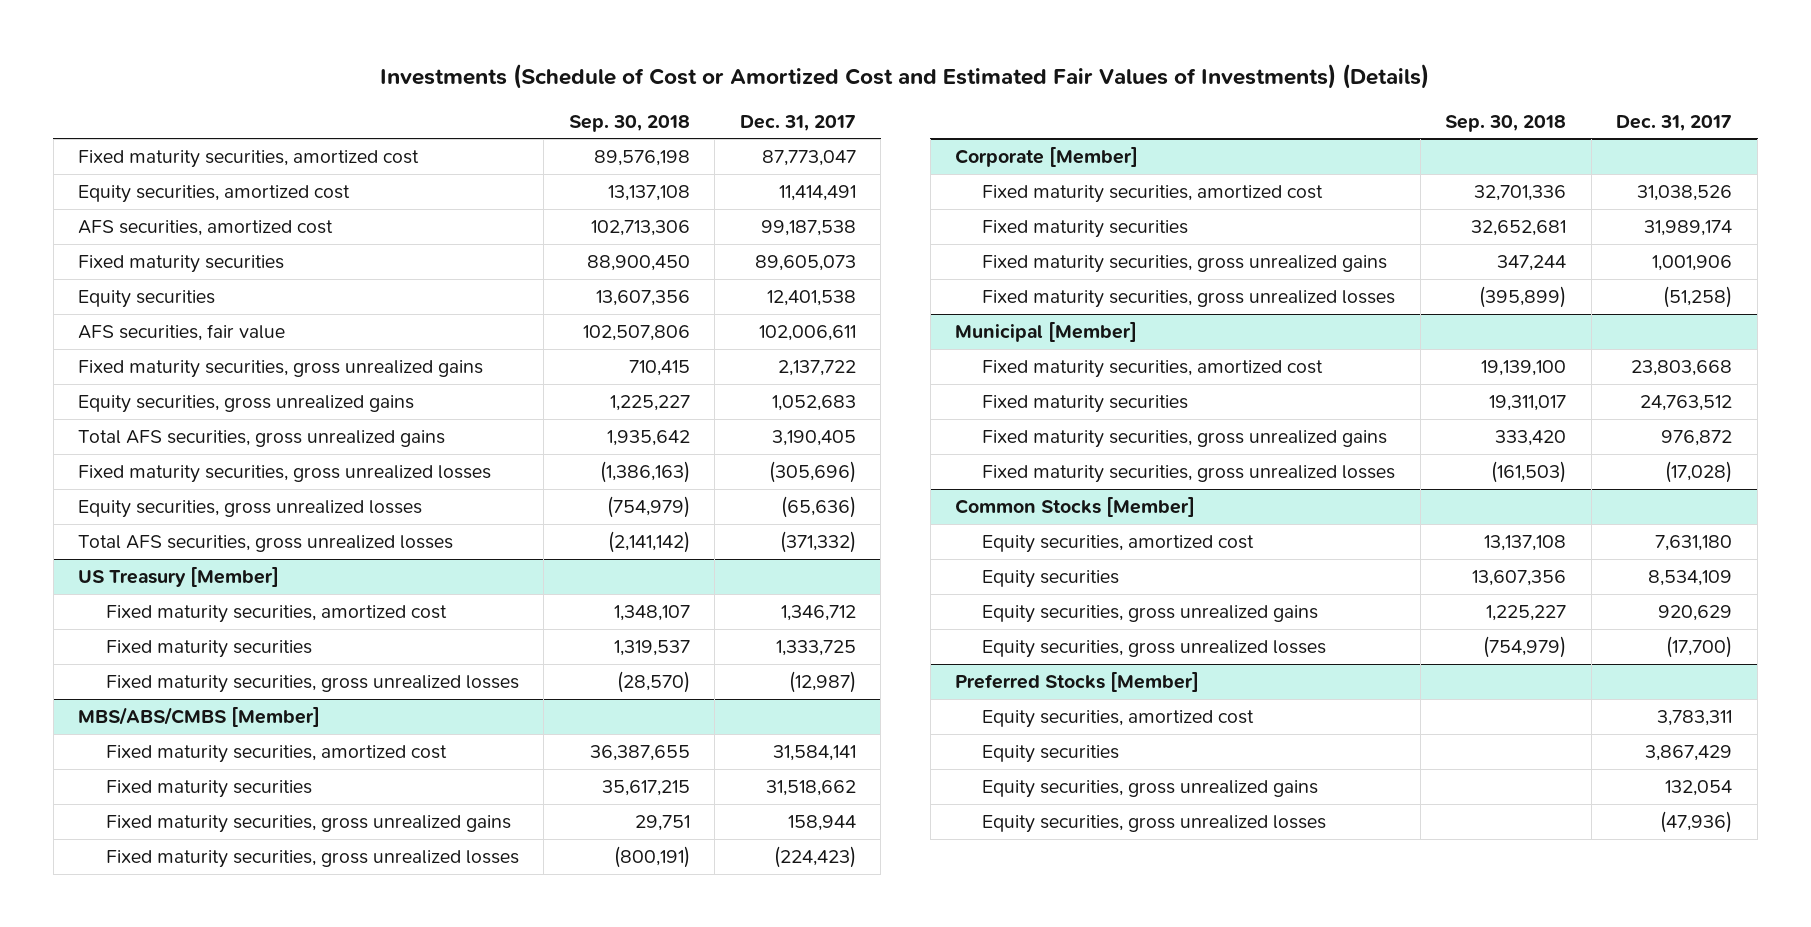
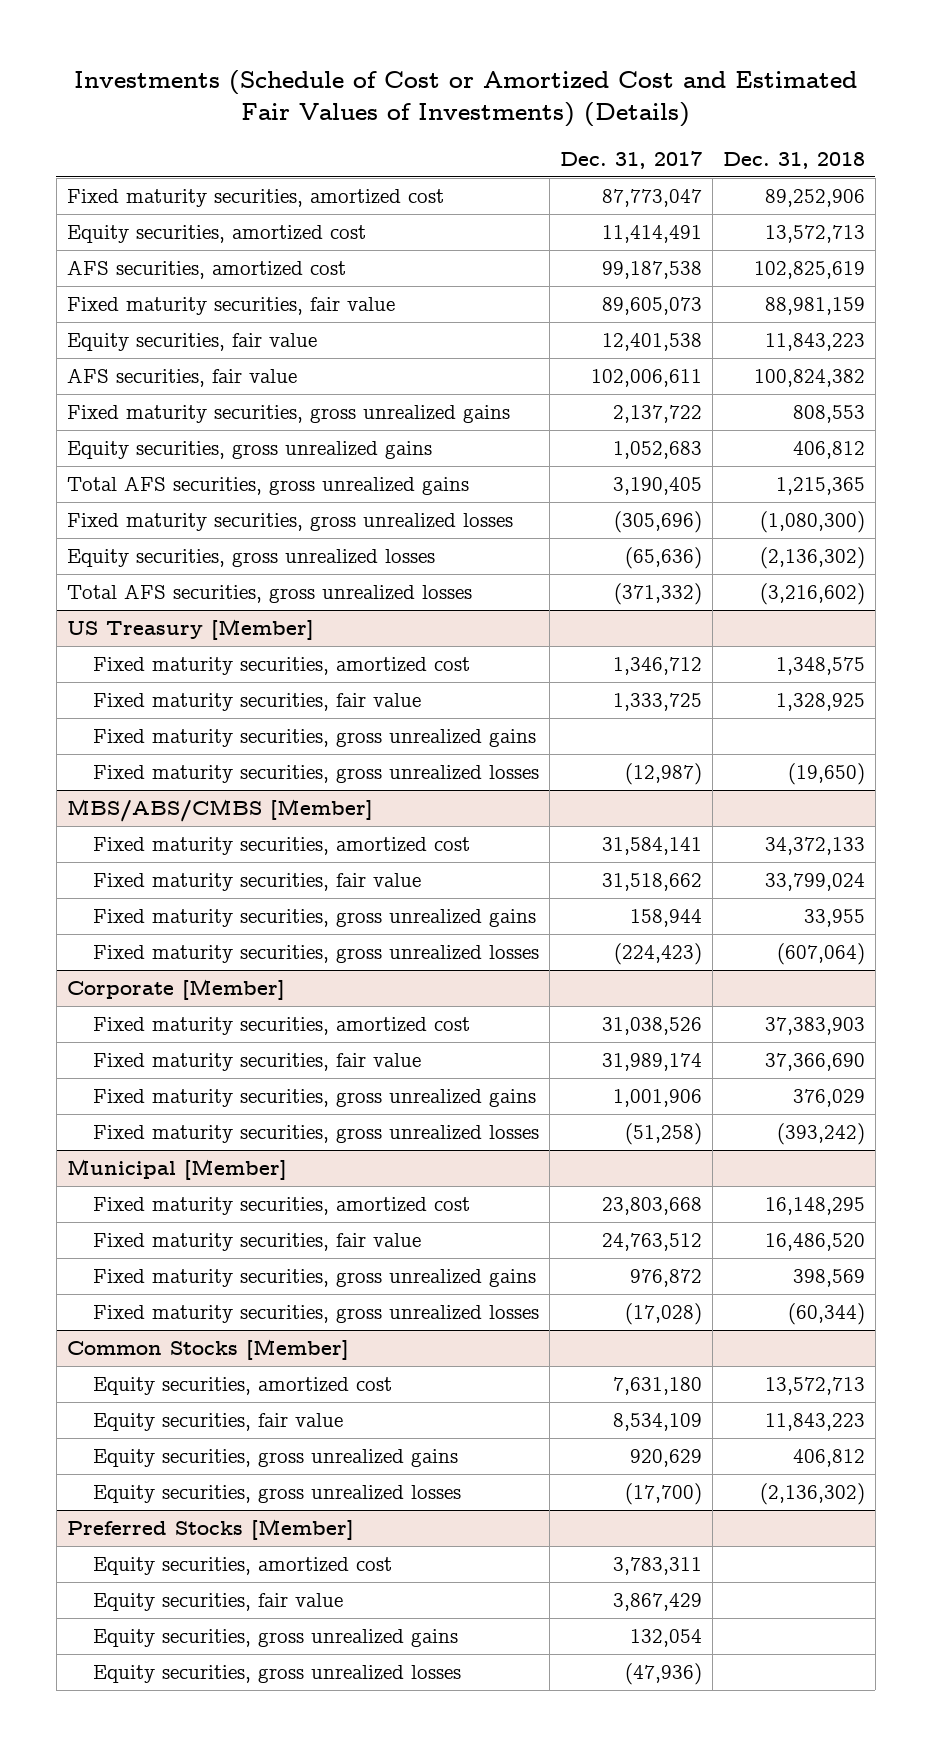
- | Sep. 30, 2018 | Dec. 31, 2017
+ | Dec. 31, 2017 | Dec. 31, 2018
- Fixed maturity securities | 88,900,450 | 89,605,073
- Equity securities | 13,607,356 | 12,401,538
+ Fixed maturity securities, fair value | 89,605,073 | 88,981,159
+ Equity securities, fair value | 12,401,538 | 11,843,223
@ US Treasury [Member]
- Fixed maturity securities | 1,319,537 | 1,333,725
+ Fixed maturity securities, fair value | 1,333,725 | 1,328,925
+ Fixed maturity securities, gross unrealized gains
@ MBS/ABS/CMBS [Member]
- Fixed maturity securities | 35,617,215 | 31,518,662
+ Fixed maturity securities, fair value | 31,518,662 | 33,799,024
@ Corporate [Member]
- Fixed maturity securities | 32,652,681 | 31,989,174
+ Fixed maturity securities, fair value | 31,989,174 | 37,366,690
@ Municipal [Member]
- Fixed maturity securities | 19,311,017 | 24,763,512
+ Fixed maturity securities, fair value | 24,763,512 | 16,486,520
@ Common Stocks [Member]
- Equity securities | 13,607,356 | 8,534,109
+ Equity securities, fair value | 8,534,109 | 11,843,223
@ Preferred Stocks [Member]
- Equity securities | | 3,867,429
+ Equity securities, fair value | 3,867,429 |

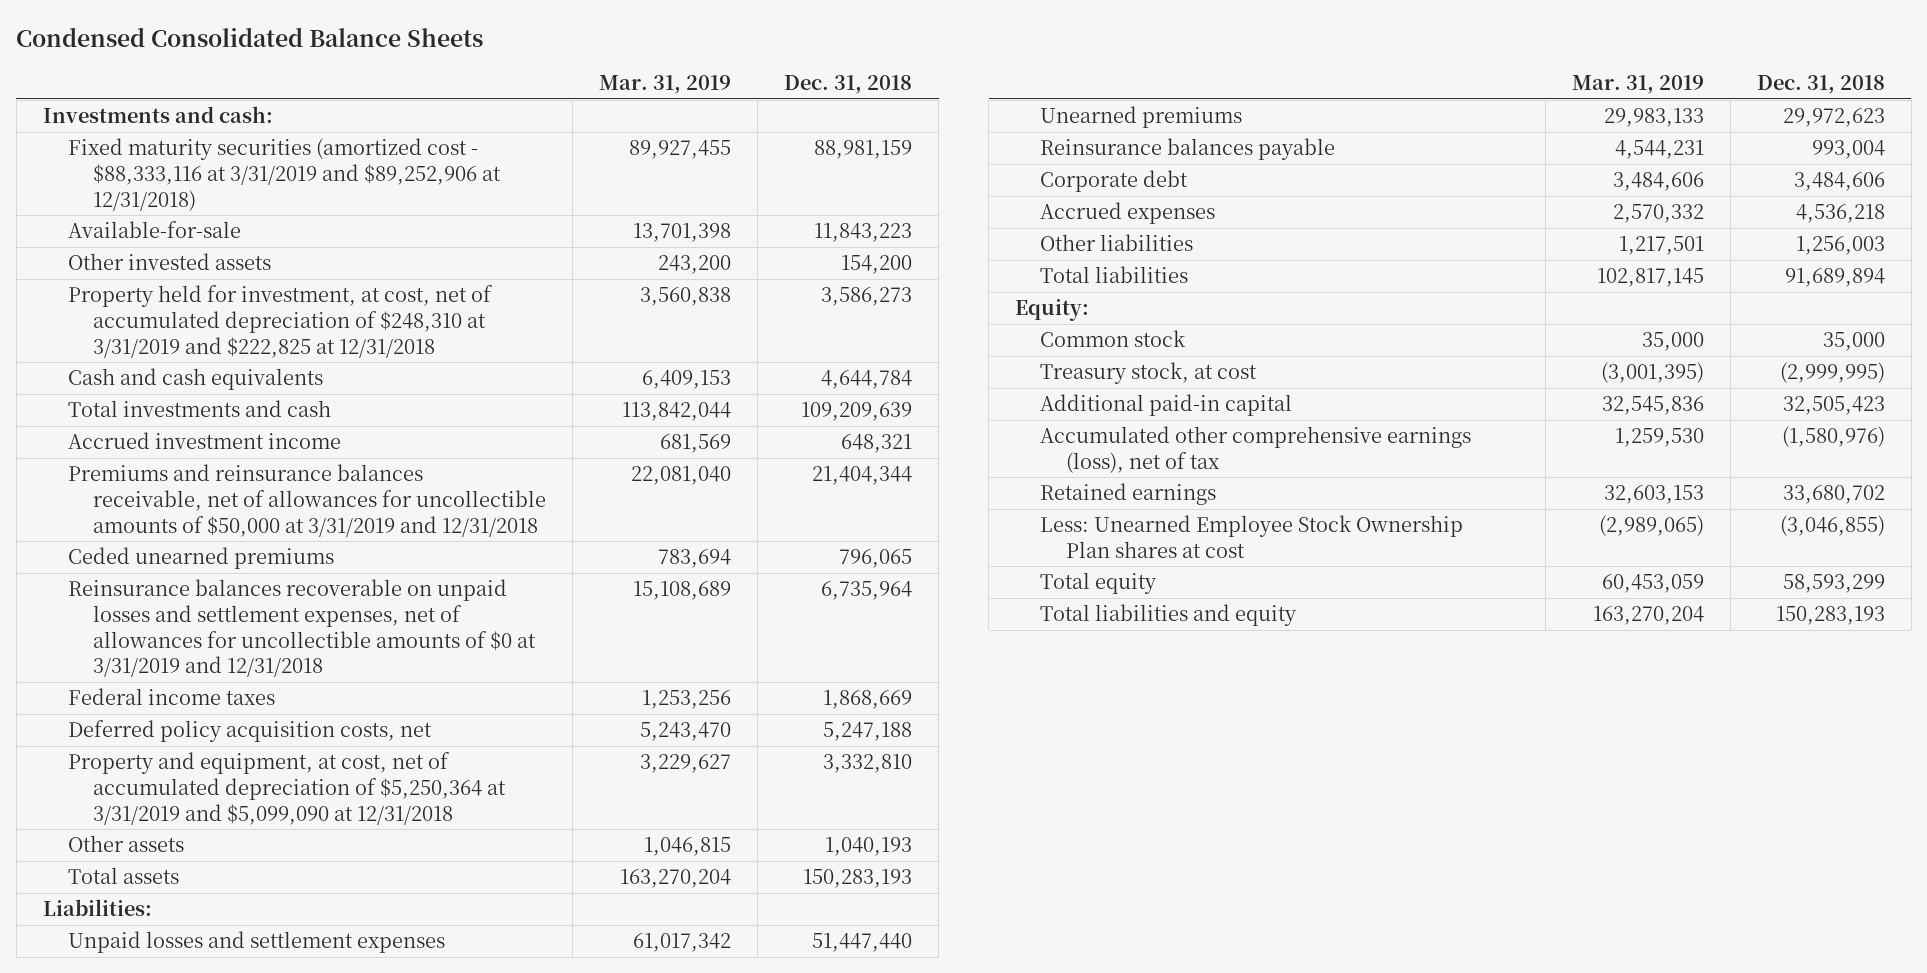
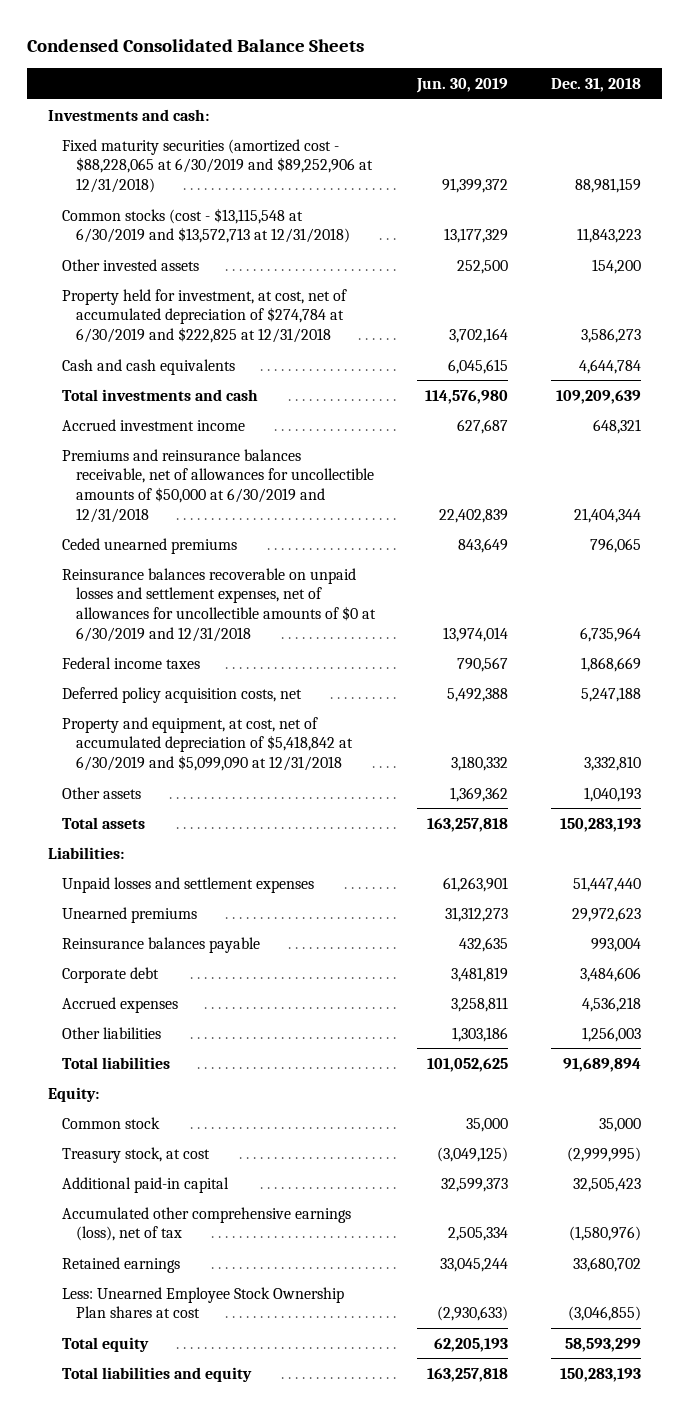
- | Mar. 31, 2019 | Dec. 31, 2018
+ | Jun. 30, 2019 | Dec. 31, 2018
- Fixed maturity securities (amortized cost - $88,333,116 at 3/31/2019 and $89,252,906 at 12/31/2018) | 89,927,455 | 88,981,159
- Available-for-sale | 13,701,398 | 11,843,223
+ Fixed maturity securities (amortized cost - $88,228,065 at 6/30/2019 and $89,252,906 at 12/31/2018) | 91,399,372 | 88,981,159
+ Common stocks (cost - $13,115,548 at 6/30/2019 and $13,572,713 at 12/31/2018) | 13,177,329 | 11,843,223
- Property held for investment, at cost, net of accumulated depreciation of $248,310 at 3/31/2019 and $222,825 at 12/31/2018 | 3,560,838 | 3,586,273
+ Property held for investment, at cost, net of accumulated depreciation of $274,784 at 6/30/2019 and $222,825 at 12/31/2018 | 3,702,164 | 3,586,273
- Premiums and reinsurance balances receivable, net of allowances for uncollectible amounts of $50,000 at 3/31/2019 and 12/31/2018 | 22,081,040 | 21,404,344
+ Premiums and reinsurance balances receivable, net of allowances for uncollectible amounts of $50,000 at 6/30/2019 and 12/31/2018 | 22,402,839 | 21,404,344
- Reinsurance balances recoverable on unpaid losses and settlement expenses, net of allowances for uncollectible amounts of $0 at 3/31/2019 and 12/31/2018 | 15,108,689 | 6,735,964
+ Reinsurance balances recoverable on unpaid losses and settlement expenses, net of allowances for uncollectible amounts of $0 at 6/30/2019 and 12/31/2018 | 13,974,014 | 6,735,964
- Property and equipment, at cost, net of accumulated depreciation of $5,250,364 at 3/31/2019 and $5,099,090 at 12/31/2018 | 3,229,627 | 3,332,810
+ Property and equipment, at cost, net of accumulated depreciation of $5,418,842 at 6/30/2019 and $5,099,090 at 12/31/2018 | 3,180,332 | 3,332,810

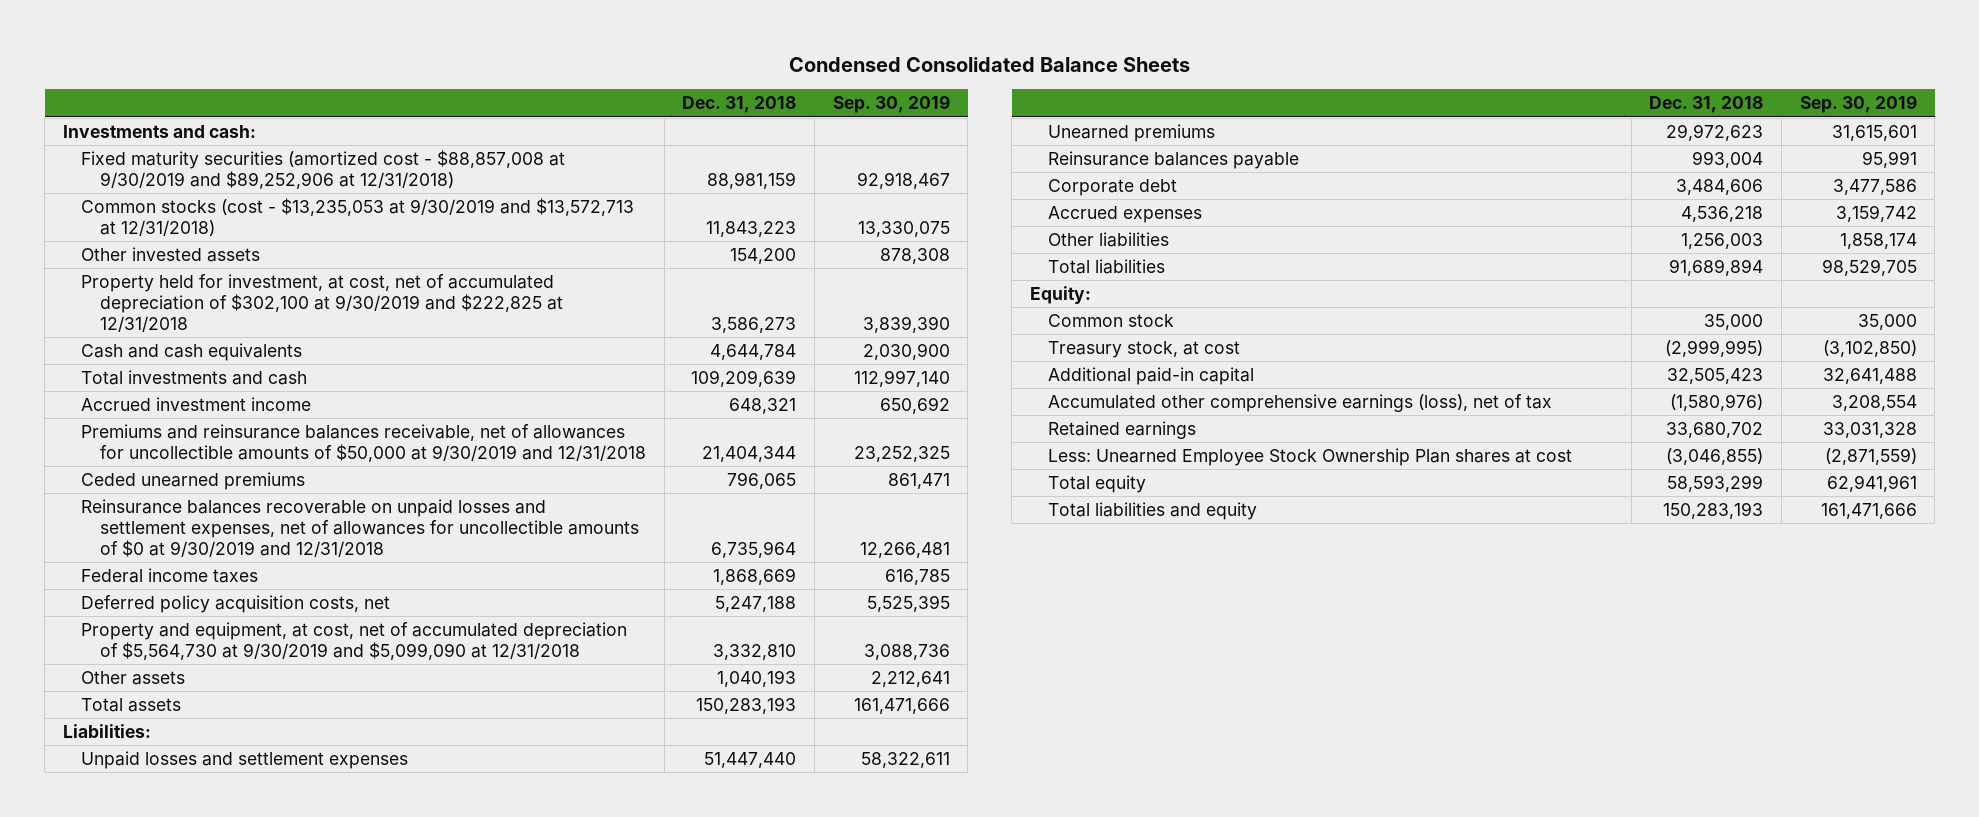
- | Jun. 30, 2019 | Dec. 31, 2018
+ | Dec. 31, 2018 | Sep. 30, 2019
- Fixed maturity securities (amortized cost - $88,228,065 at 6/30/2019 and $89,252,906 at 12/31/2018) | 91,399,372 | 88,981,159
- Common stocks (cost - $13,115,548 at 6/30/2019 and $13,572,713 at 12/31/2018) | 13,177,329 | 11,843,223
+ Fixed maturity securities (amortized cost - $88,857,008 at 9/30/2019 and $89,252,906 at 12/31/2018) | 88,981,159 | 92,918,467
+ Common stocks (cost - $13,235,053 at 9/30/2019 and $13,572,713 at 12/31/2018) | 11,843,223 | 13,330,075
- Property held for investment, at cost, net of accumulated depreciation of $274,784 at 6/30/2019 and $222,825 at 12/31/2018 | 3,702,164 | 3,586,273
+ Property held for investment, at cost, net of accumulated depreciation of $302,100 at 9/30/2019 and $222,825 at 12/31/2018 | 3,586,273 | 3,839,390
- Premiums and reinsurance balances receivable, net of allowances for uncollectible amounts of $50,000 at 6/30/2019 and 12/31/2018 | 22,402,839 | 21,404,344
+ Premiums and reinsurance balances receivable, net of allowances for uncollectible amounts of $50,000 at 9/30/2019 and 12/31/2018 | 21,404,344 | 23,252,325
- Reinsurance balances recoverable on unpaid losses and settlement expenses, net of allowances for uncollectible amounts of $0 at 6/30/2019 and 12/31/2018 | 13,974,014 | 6,735,964
+ Reinsurance balances recoverable on unpaid losses and settlement expenses, net of allowances for uncollectible amounts of $0 at 9/30/2019 and 12/31/2018 | 6,735,964 | 12,266,481
- Property and equipment, at cost, net of accumulated depreciation of $5,418,842 at 6/30/2019 and $5,099,090 at 12/31/2018 | 3,180,332 | 3,332,810
+ Property and equipment, at cost, net of accumulated depreciation of $5,564,730 at 9/30/2019 and $5,099,090 at 12/31/2018 | 3,332,810 | 3,088,736

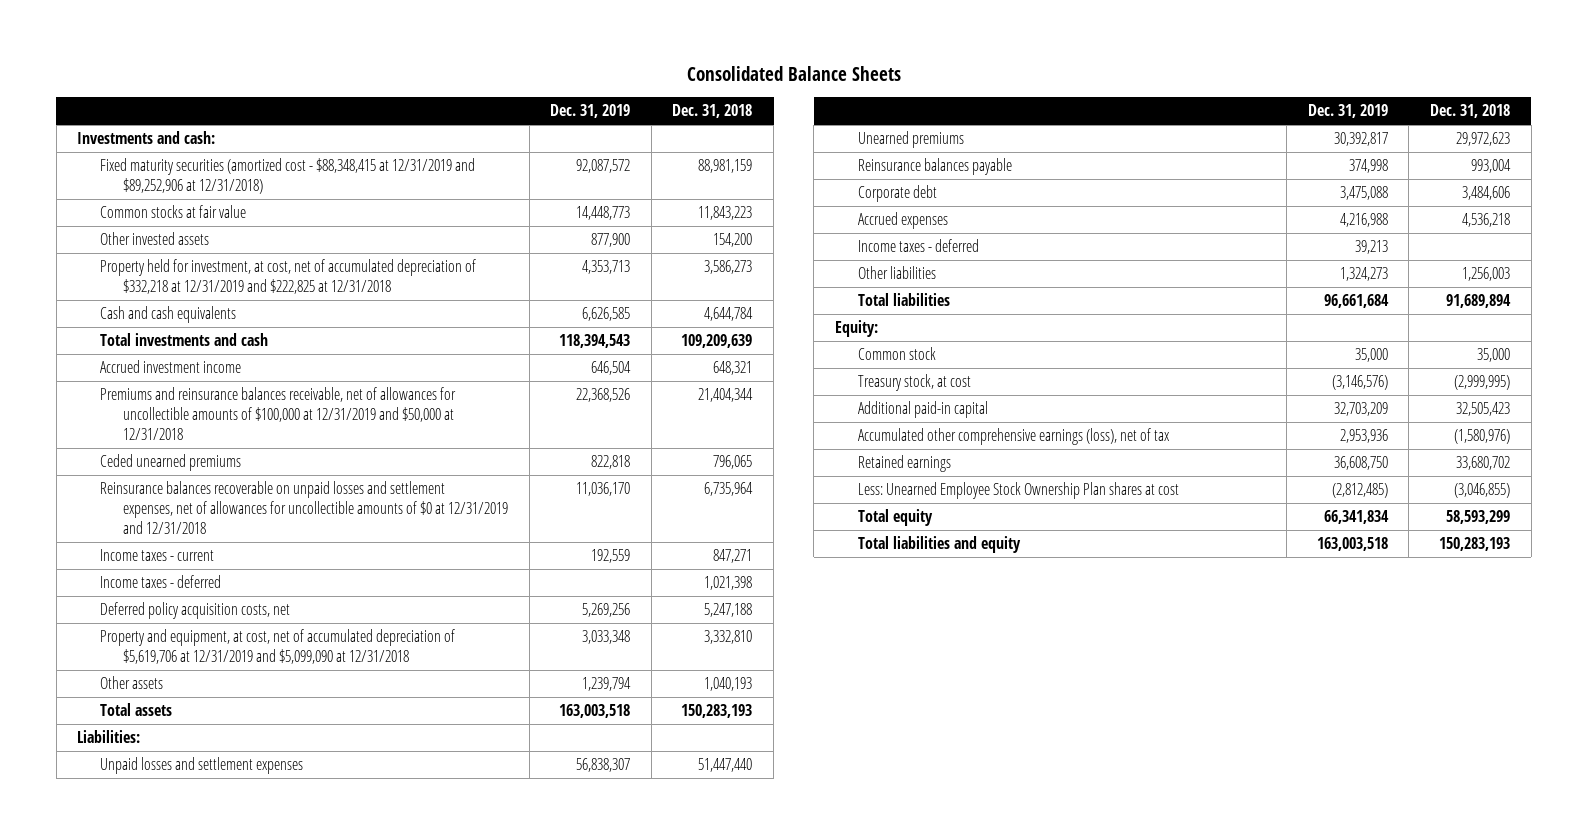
- Condensed Consolidated Balance Sheets
+ Consolidated Balance Sheets
- | Dec. 31, 2018 | Sep. 30, 2019
+ | Dec. 31, 2019 | Dec. 31, 2018
- Fixed maturity securities (amortized cost - $88,857,008 at 9/30/2019 and $89,252,906 at 12/31/2018) | 88,981,159 | 92,918,467
- Common stocks (cost - $13,235,053 at 9/30/2019 and $13,572,713 at 12/31/2018) | 11,843,223 | 13,330,075
+ Fixed maturity securities (amortized cost - $88,348,415 at 12/31/2019 and $89,252,906 at 12/31/2018) | 92,087,572 | 88,981,159
+ Common stocks at fair value | 14,448,773 | 11,843,223
- Property held for investment, at cost, net of accumulated depreciation of $302,100 at 9/30/2019 and $222,825 at 12/31/2018 | 3,586,273 | 3,839,390
+ Property held for investment, at cost, net of accumulated depreciation of $332,218 at 12/31/2019 and $222,825 at 12/31/2018 | 4,353,713 | 3,586,273
- Premiums and reinsurance balances receivable, net of allowances for uncollectible amounts of $50,000 at 9/30/2019 and 12/31/2018 | 21,404,344 | 23,252,325
+ Premiums and reinsurance balances receivable, net of allowances for uncollectible amounts of $100,000 at 12/31/2019 and $50,000 at 12/31/2018 | 22,368,526 | 21,404,344
- Reinsurance balances recoverable on unpaid losses and settlement expenses, net of allowances for uncollectible amounts of $0 at 9/30/2019 and 12/31/2018 | 6,735,964 | 12,266,481
- Federal income taxes | 1,868,669 | 616,785
+ Reinsurance balances recoverable on unpaid losses and settlement expenses, net of allowances for uncollectible amounts of $0 at 12/31/2019 and 12/31/2018 | 11,036,170 | 6,735,964
+ Income taxes - current | 192,559 | 847,271
+ Income taxes - deferred | | 1,021,398
- Property and equipment, at cost, net of accumulated depreciation of $5,564,730 at 9/30/2019 and $5,099,090 at 12/31/2018 | 3,332,810 | 3,088,736
+ Property and equipment, at cost, net of accumulated depreciation of $5,619,706 at 12/31/2019 and $5,099,090 at 12/31/2018 | 3,033,348 | 3,332,810
+ Income taxes - deferred | 39,213 |

